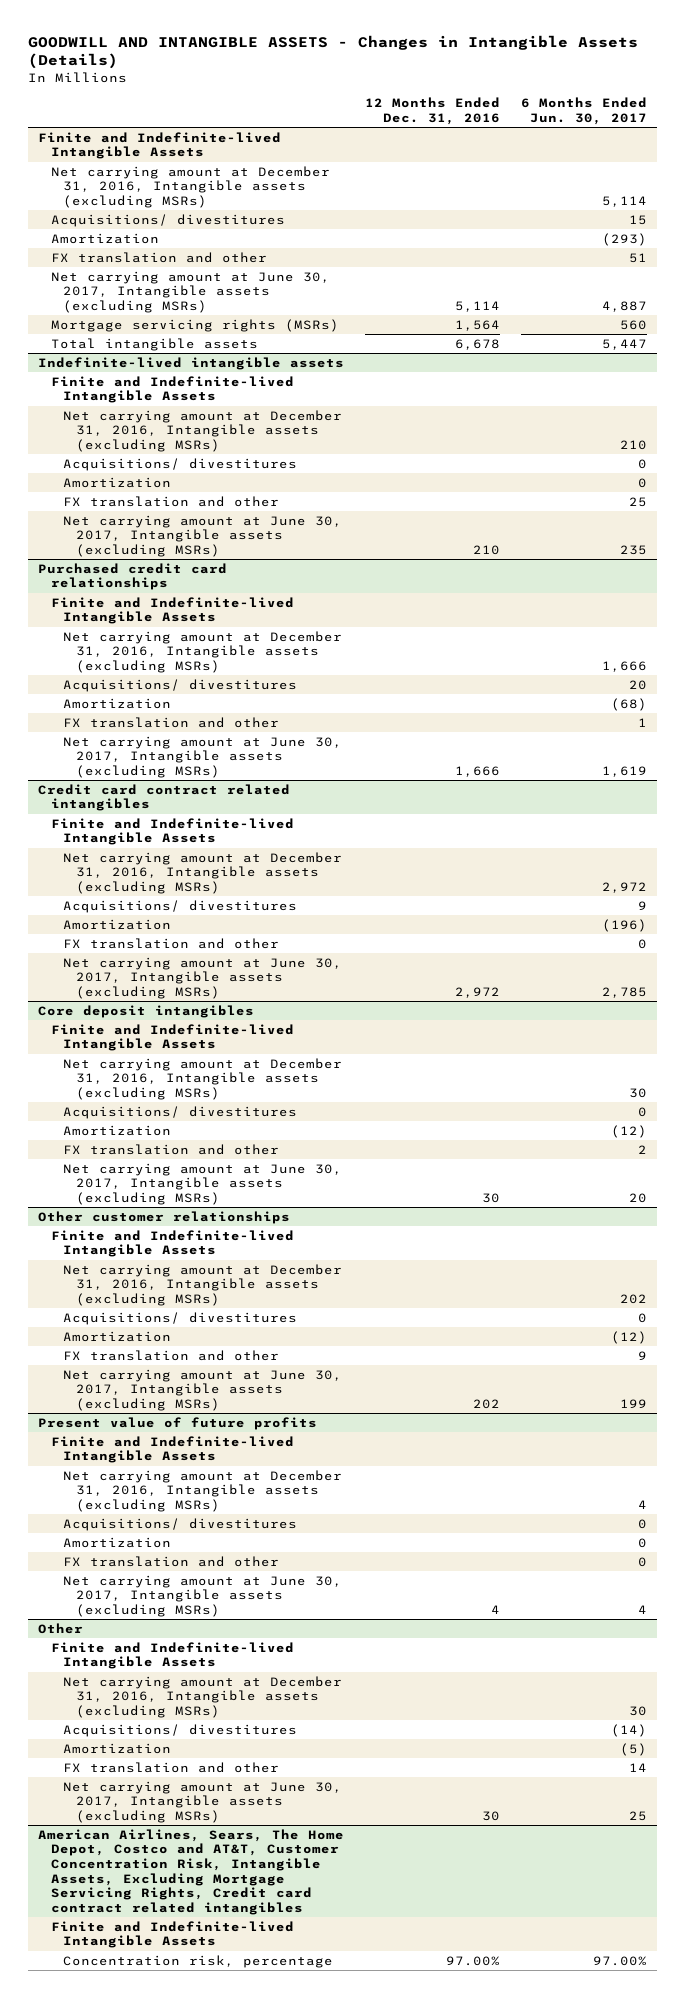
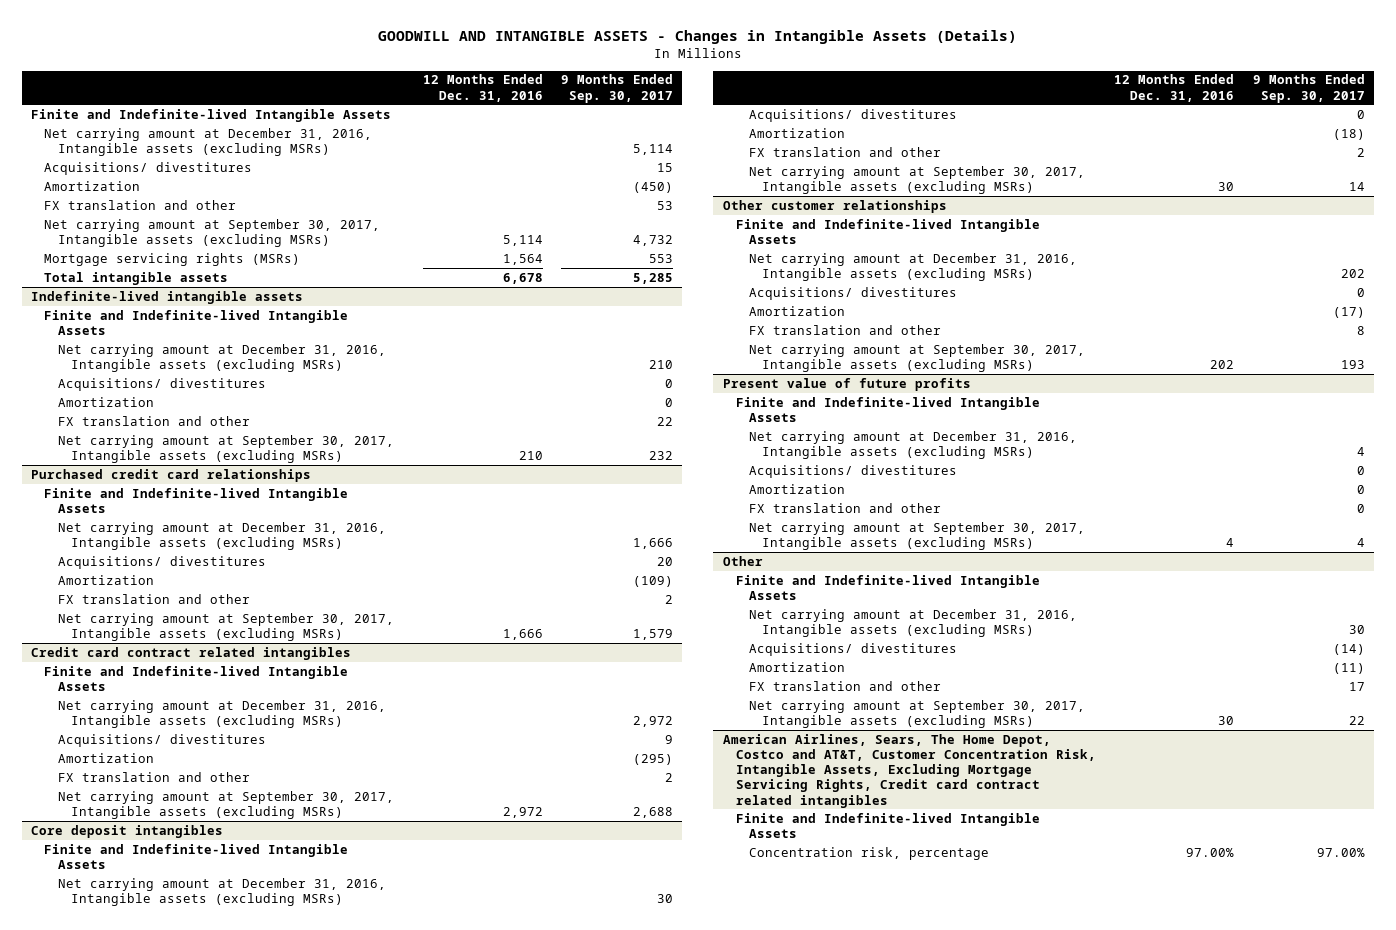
- | 12 Months Ended Dec. 31, 2016 | 6 Months Ended Jun. 30, 2017
+ | 12 Months Ended Dec. 31, 2016 | 9 Months Ended Sep. 30, 2017
- Net carrying amount at June 30, 2017, Intangible assets (excluding MSRs) | 5,114 | 4,887
+ Net carrying amount at September 30, 2017, Intangible assets (excluding MSRs) | 5,114 | 4,732
@ Indefinite-lived intangible assets
- Net carrying amount at June 30, 2017, Intangible assets (excluding MSRs) | 210 | 235
+ Net carrying amount at September 30, 2017, Intangible assets (excluding MSRs) | 210 | 232
@ Purchased credit card relationships
- Net carrying amount at June 30, 2017, Intangible assets (excluding MSRs) | 1,666 | 1,619
+ Net carrying amount at September 30, 2017, Intangible assets (excluding MSRs) | 1,666 | 1,579
@ Credit card contract related intangibles
- Net carrying amount at June 30, 2017, Intangible assets (excluding MSRs) | 2,972 | 2,785
+ Net carrying amount at September 30, 2017, Intangible assets (excluding MSRs) | 2,972 | 2,688
@ Core deposit intangibles
- Net carrying amount at June 30, 2017, Intangible assets (excluding MSRs) | 30 | 20
+ Net carrying amount at September 30, 2017, Intangible assets (excluding MSRs) | 30 | 14
@ Other customer relationships
- Net carrying amount at June 30, 2017, Intangible assets (excluding MSRs) | 202 | 199
+ Net carrying amount at September 30, 2017, Intangible assets (excluding MSRs) | 202 | 193
@ Present value of future profits
- Net carrying amount at June 30, 2017, Intangible assets (excluding MSRs) | 4 | 4
+ Net carrying amount at September 30, 2017, Intangible assets (excluding MSRs) | 4 | 4
@ Other
- Net carrying amount at June 30, 2017, Intangible assets (excluding MSRs) | 30 | 25
+ Net carrying amount at September 30, 2017, Intangible assets (excluding MSRs) | 30 | 22

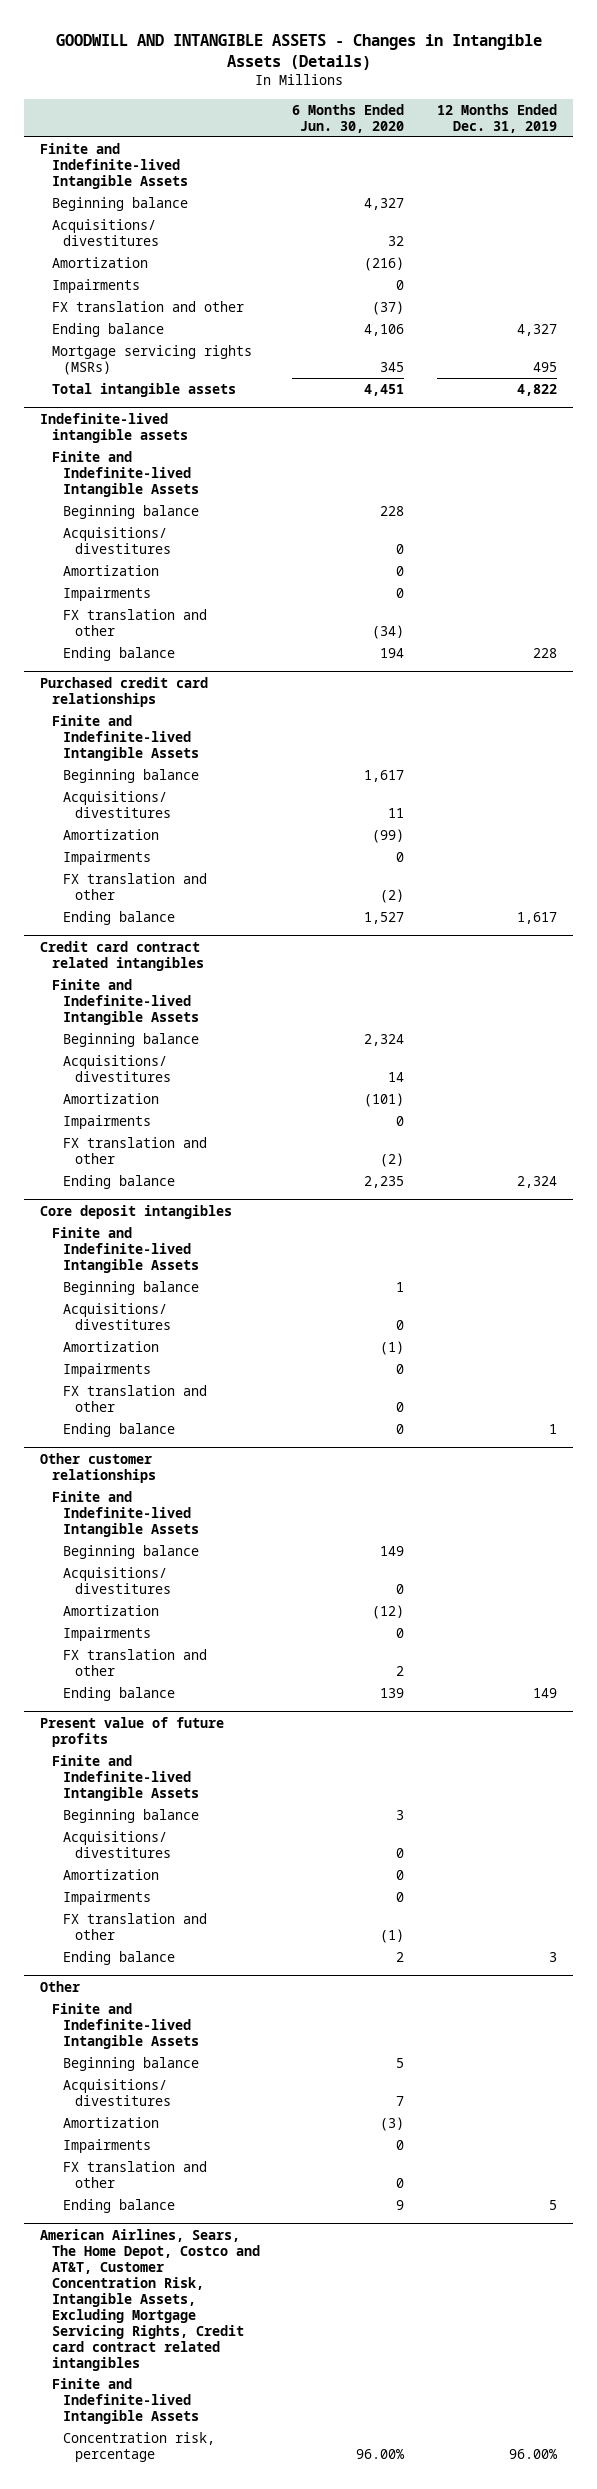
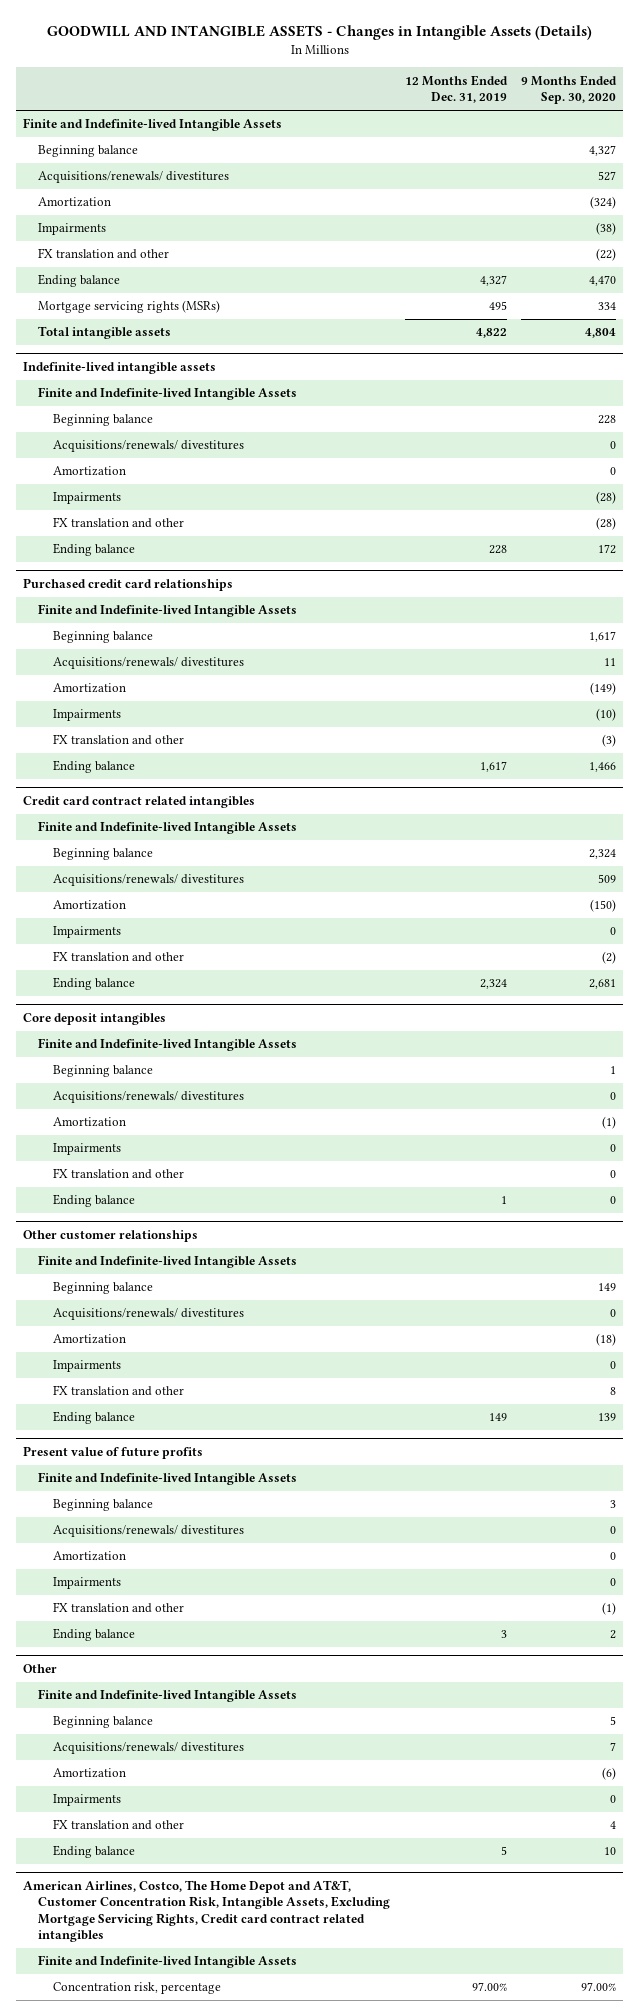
- | 6 Months Ended Jun. 30, 2020 | 12 Months Ended Dec. 31, 2019
+ | 12 Months Ended Dec. 31, 2019 | 9 Months Ended Sep. 30, 2020
- Acquisitions/ divestitures | 32 |
+ Acquisitions/renewals/ divestitures | | 527
@ Indefinite-lived intangible assets
- Acquisitions/ divestitures | 0 |
+ Acquisitions/renewals/ divestitures | | 0
@ Purchased credit card relationships
- Acquisitions/ divestitures | 11 |
+ Acquisitions/renewals/ divestitures | | 11
@ Credit card contract related intangibles
- Acquisitions/ divestitures | 14 |
+ Acquisitions/renewals/ divestitures | | 509
@ Core deposit intangibles
- Acquisitions/ divestitures | 0 |
+ Acquisitions/renewals/ divestitures | | 0
@ Other customer relationships
- Acquisitions/ divestitures | 0 |
+ Acquisitions/renewals/ divestitures | | 0
@ Present value of future profits
- Acquisitions/ divestitures | 0 |
+ Acquisitions/renewals/ divestitures | | 0
@ Other
- Acquisitions/ divestitures | 7 |
+ Acquisitions/renewals/ divestitures | | 7
- American Airlines, Sears, The Home Depot, Costco and AT&T, Customer Concentration Risk, Intangible Assets, Excluding Mortgage Servicing Rights, Credit card contract related intangibles
+ American Airlines, Costco, The Home Depot and AT&T, Customer Concentration Risk, Intangible Assets, Excluding Mortgage Servicing Rights, Credit card contract related intangibles
- Concentration risk, percentage | 96.00% | 96.00%
+ Concentration risk, percentage | 97.00% | 97.00%

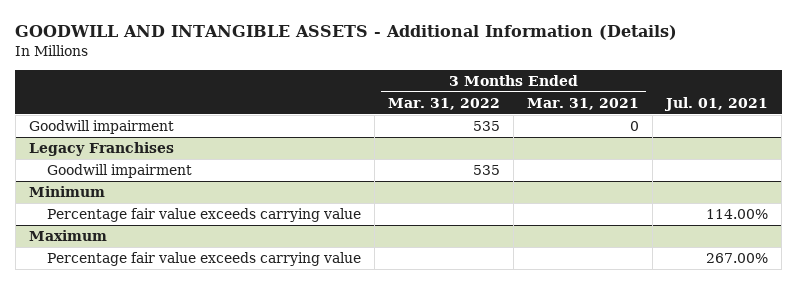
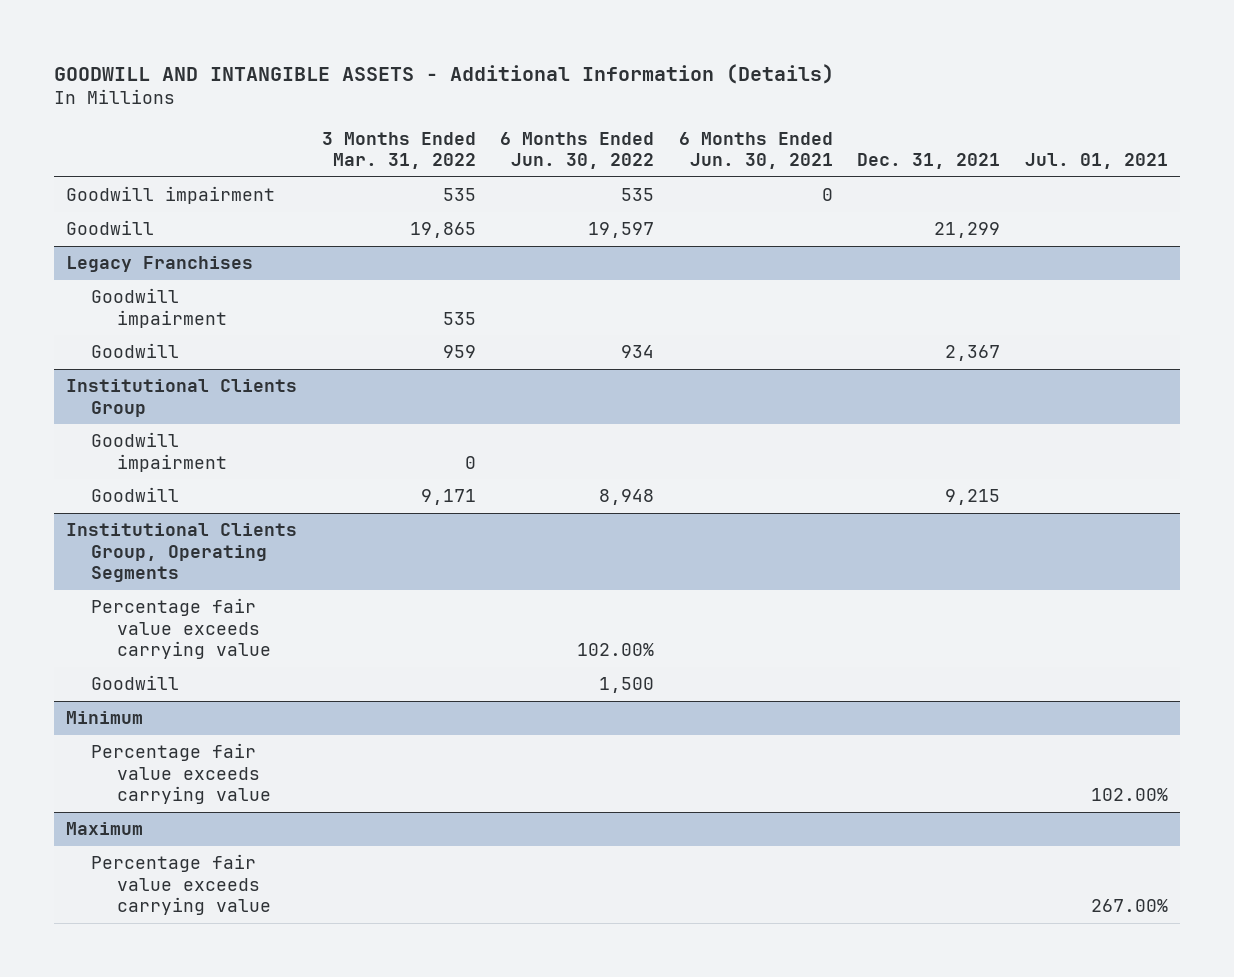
- | 3 Months Ended Mar. 31, 2022 | 3 Months Ended Mar. 31, 2021 | Jul. 01, 2021
+ | 3 Months Ended Mar. 31, 2022 | 6 Months Ended Jun. 30, 2022 | 6 Months Ended Jun. 30, 2021 | Dec. 31, 2021 | Jul. 01, 2021
+ Goodwill | 19,865 | 19,597 | | 21,299 |
@ Legacy Franchises
+ Goodwill | 959 | 934 | | 2,367 |
+ Institutional Clients Group
+ Goodwill impairment | 0 | | | |
+ Goodwill | 9,171 | 8,948 | | 9,215 |
+ Institutional Clients Group, Operating Segments
+ Percentage fair value exceeds carrying value | | 102.00% | | |
+ Goodwill | | 1,500 | | |
@ Minimum
- Percentage fair value exceeds carrying value | | | 114.00%
+ Percentage fair value exceeds carrying value | | | | | 102.00%

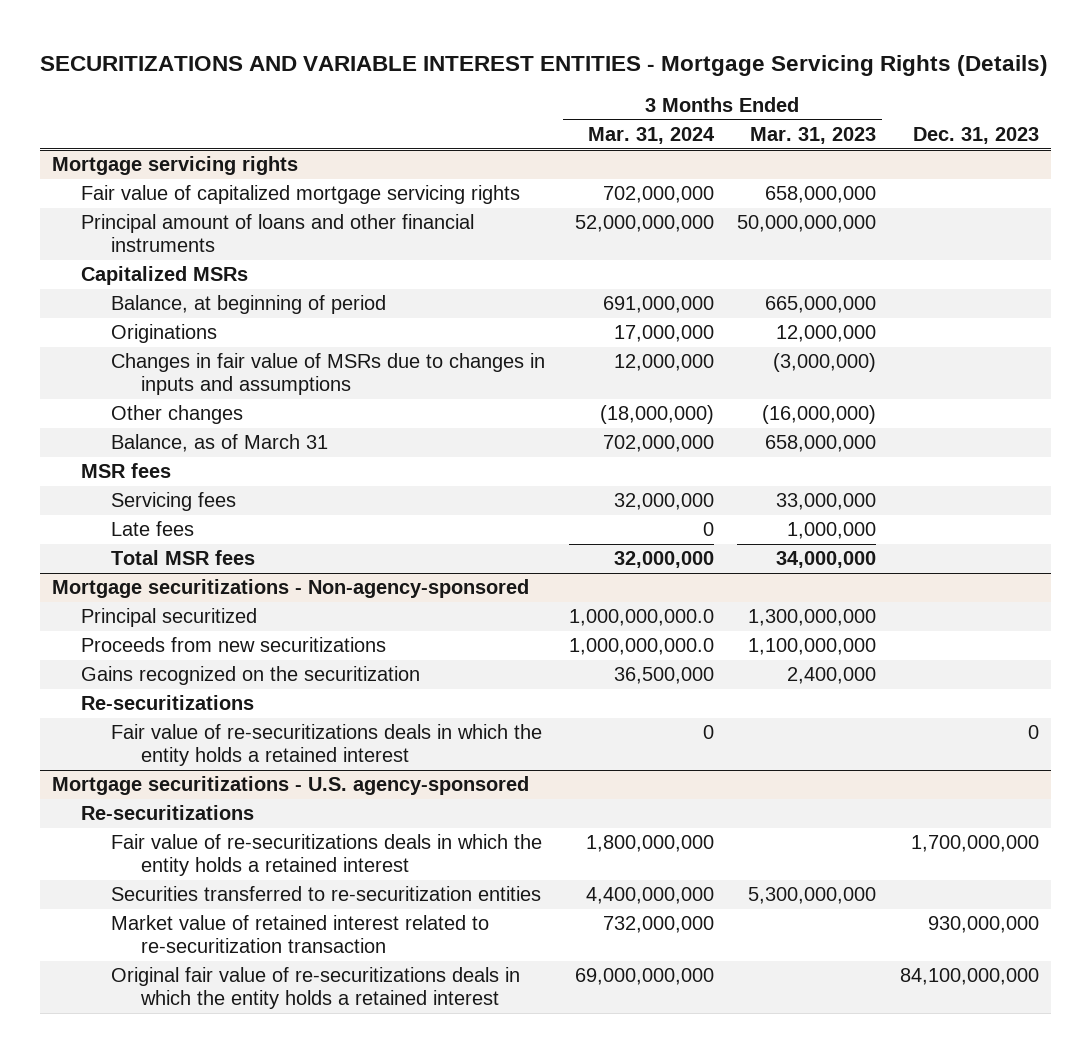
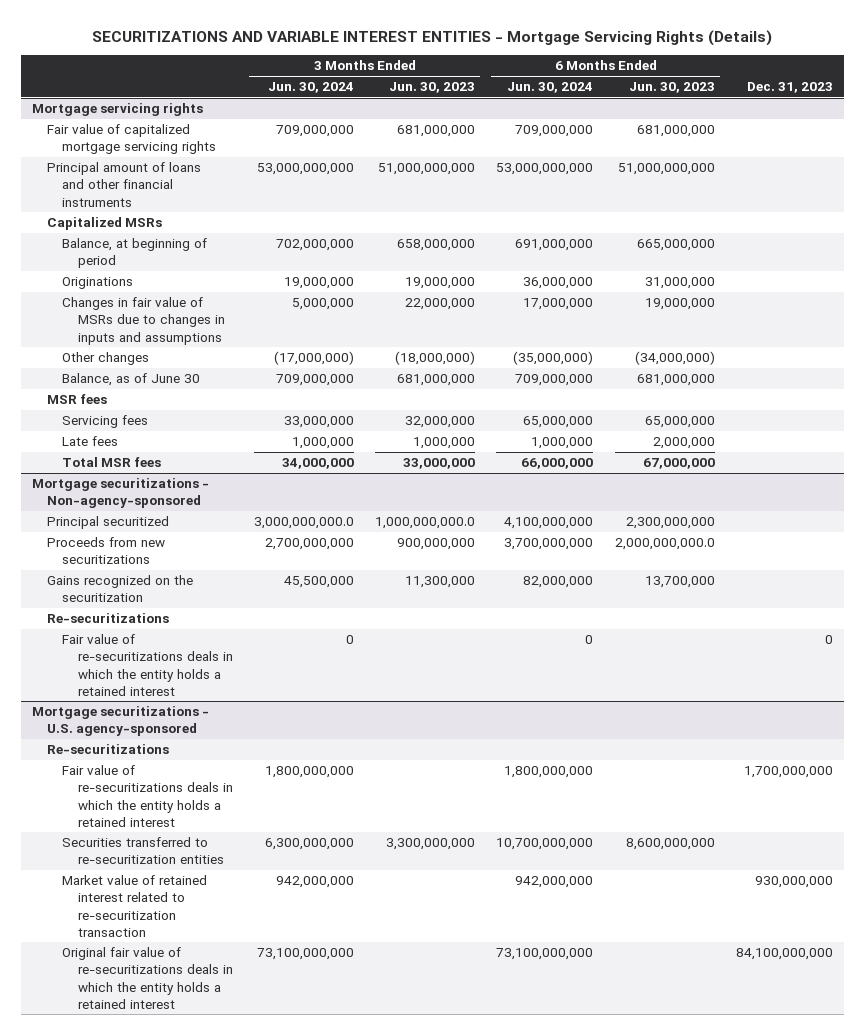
- | 3 Months Ended Mar. 31, 2024 | 3 Months Ended Mar. 31, 2023 | Dec. 31, 2023
+ | 3 Months Ended Jun. 30, 2024 | 3 Months Ended Jun. 30, 2023 | 6 Months Ended Jun. 30, 2024 | 6 Months Ended Jun. 30, 2023 | Dec. 31, 2023
@ Mortgage servicing rights
- Balance, as of March 31 | 702,000,000 | 658,000,000 |
+ Balance, as of June 30 | 709,000,000 | 681,000,000 | 709,000,000 | 681,000,000 |

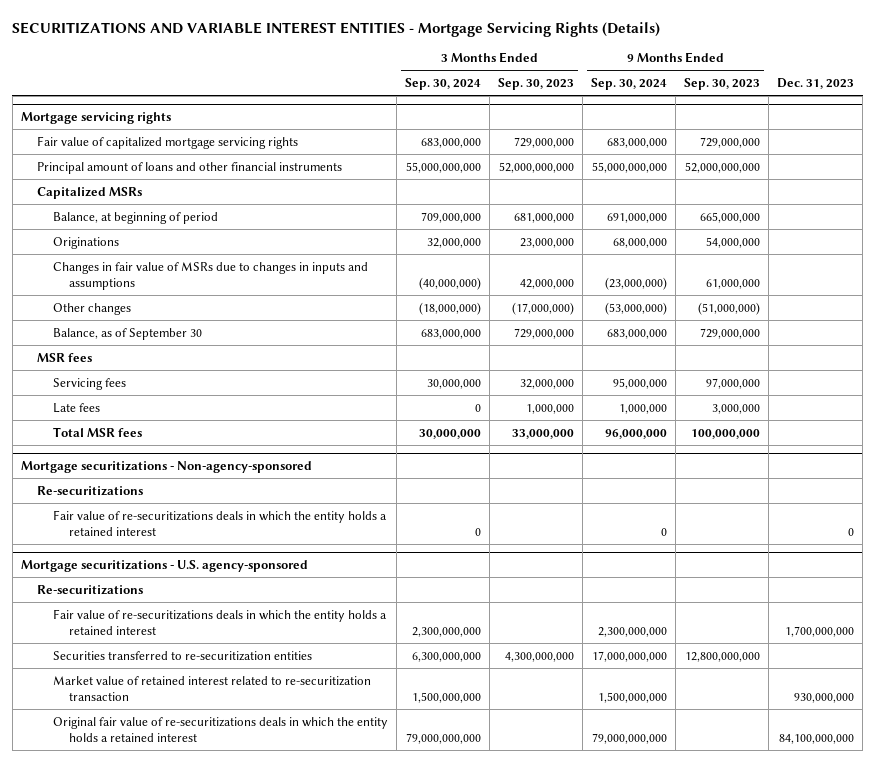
- | 3 Months Ended Jun. 30, 2024 | 3 Months Ended Jun. 30, 2023 | 6 Months Ended Jun. 30, 2024 | 6 Months Ended Jun. 30, 2023 | Dec. 31, 2023
+ | 3 Months Ended Sep. 30, 2024 | 3 Months Ended Sep. 30, 2023 | 9 Months Ended Sep. 30, 2024 | 9 Months Ended Sep. 30, 2023 | Dec. 31, 2023
@ Mortgage servicing rights
- Balance, as of June 30 | 709,000,000 | 681,000,000 | 709,000,000 | 681,000,000 |
+ Balance, as of September 30 | 683,000,000 | 729,000,000 | 683,000,000 | 729,000,000 |
@ Mortgage securitizations - Non-agency-sponsored
- Principal securitized | 3,000,000,000.0 | 1,000,000,000.0 | 4,100,000,000 | 2,300,000,000 |
- Proceeds from new securitizations | 2,700,000,000 | 900,000,000 | 3,700,000,000 | 2,000,000,000.0 |
- Gains recognized on the securitization | 45,500,000 | 11,300,000 | 82,000,000 | 13,700,000 |

